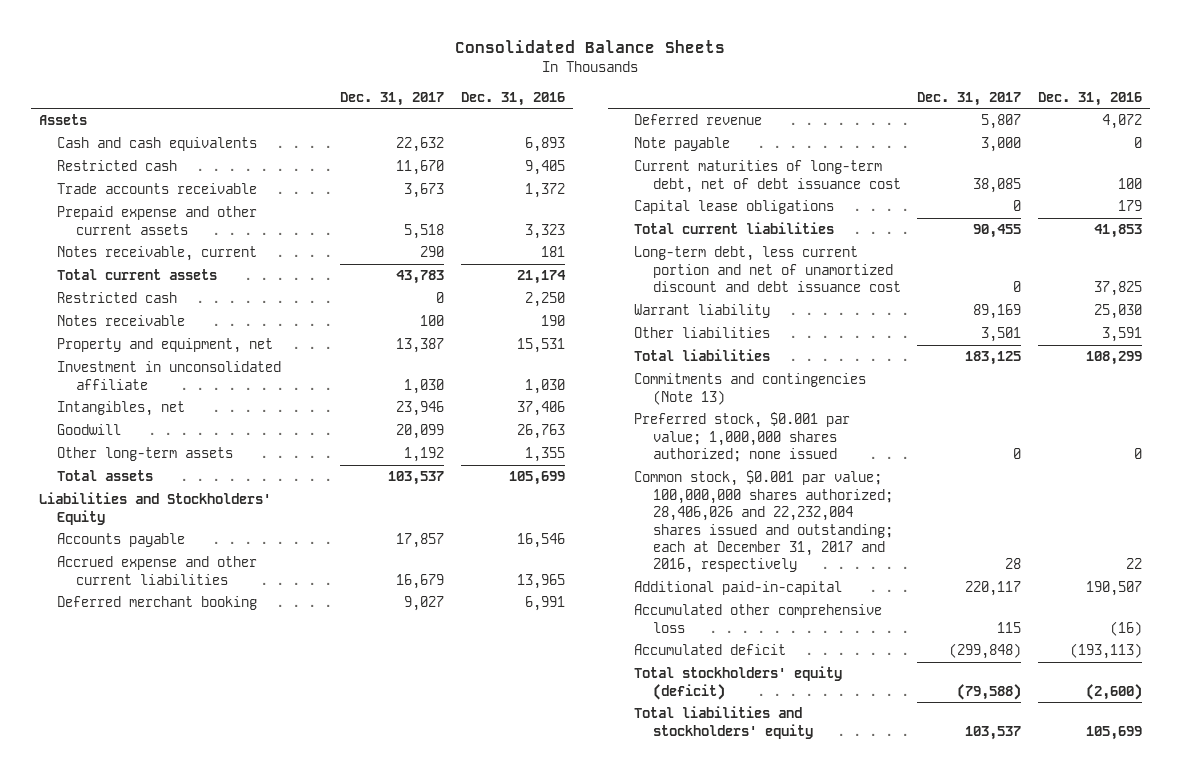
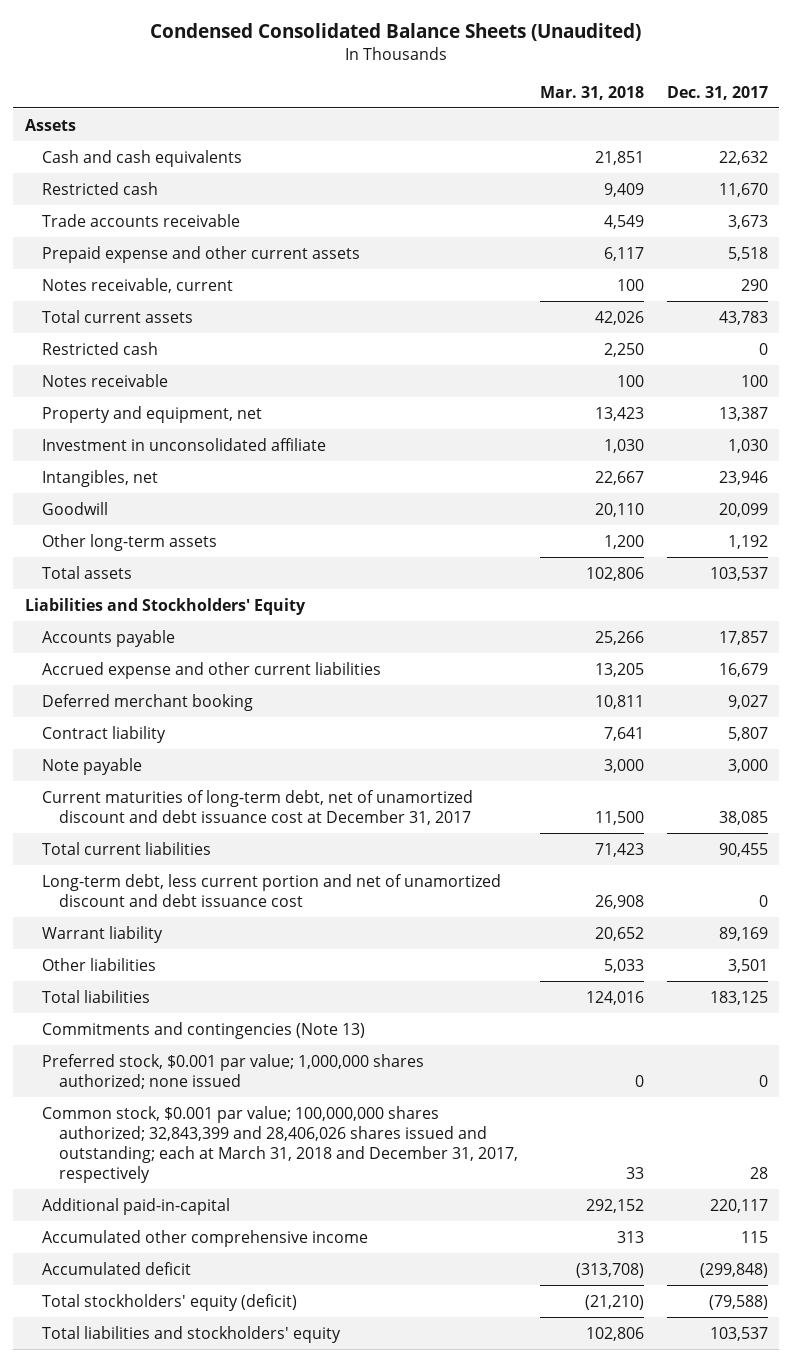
- Consolidated Balance Sheets
+ Condensed Consolidated Balance Sheets (Unaudited)
- | Dec. 31, 2017 | Dec. 31, 2016
+ | Mar. 31, 2018 | Dec. 31, 2017
- Deferred revenue | 5,807 | 4,072
+ Contract liability | 7,641 | 5,807
- Current maturities of long-term debt, net of debt issuance cost | 38,085 | 100
- Capital lease obligations | 0 | 179
+ Current maturities of long-term debt, net of unamortized discount and debt issuance cost at December 31, 2017 | 11,500 | 38,085
- Common stock, $0.001 par value; 100,000,000 shares authorized; 28,406,026 and 22,232,004 shares issued and outstanding; each at December 31, 2017 and 2016, respectively | 28 | 22
+ Common stock, $0.001 par value; 100,000,000 shares authorized; 32,843,399 and 28,406,026 shares issued and outstanding; each at March 31, 2018 and December 31, 2017, respectively | 33 | 28
- Accumulated other comprehensive loss | 115 | (16)
+ Accumulated other comprehensive income | 313 | 115

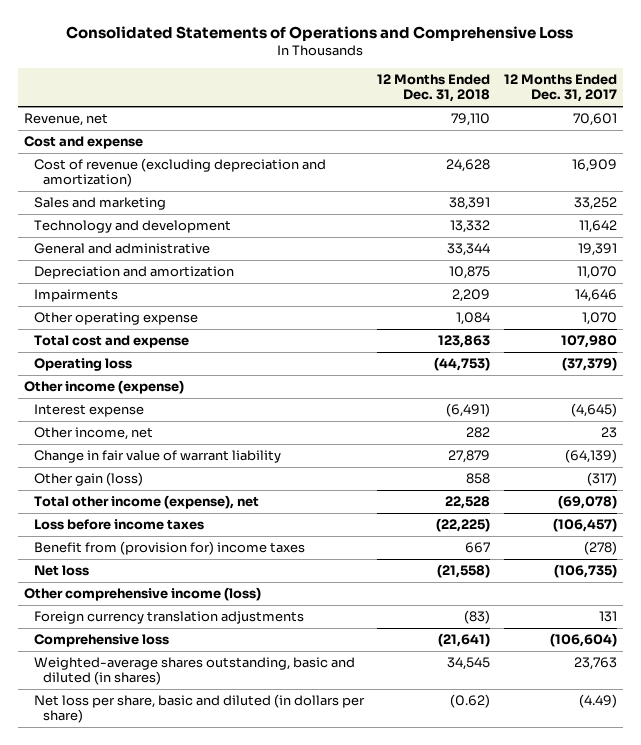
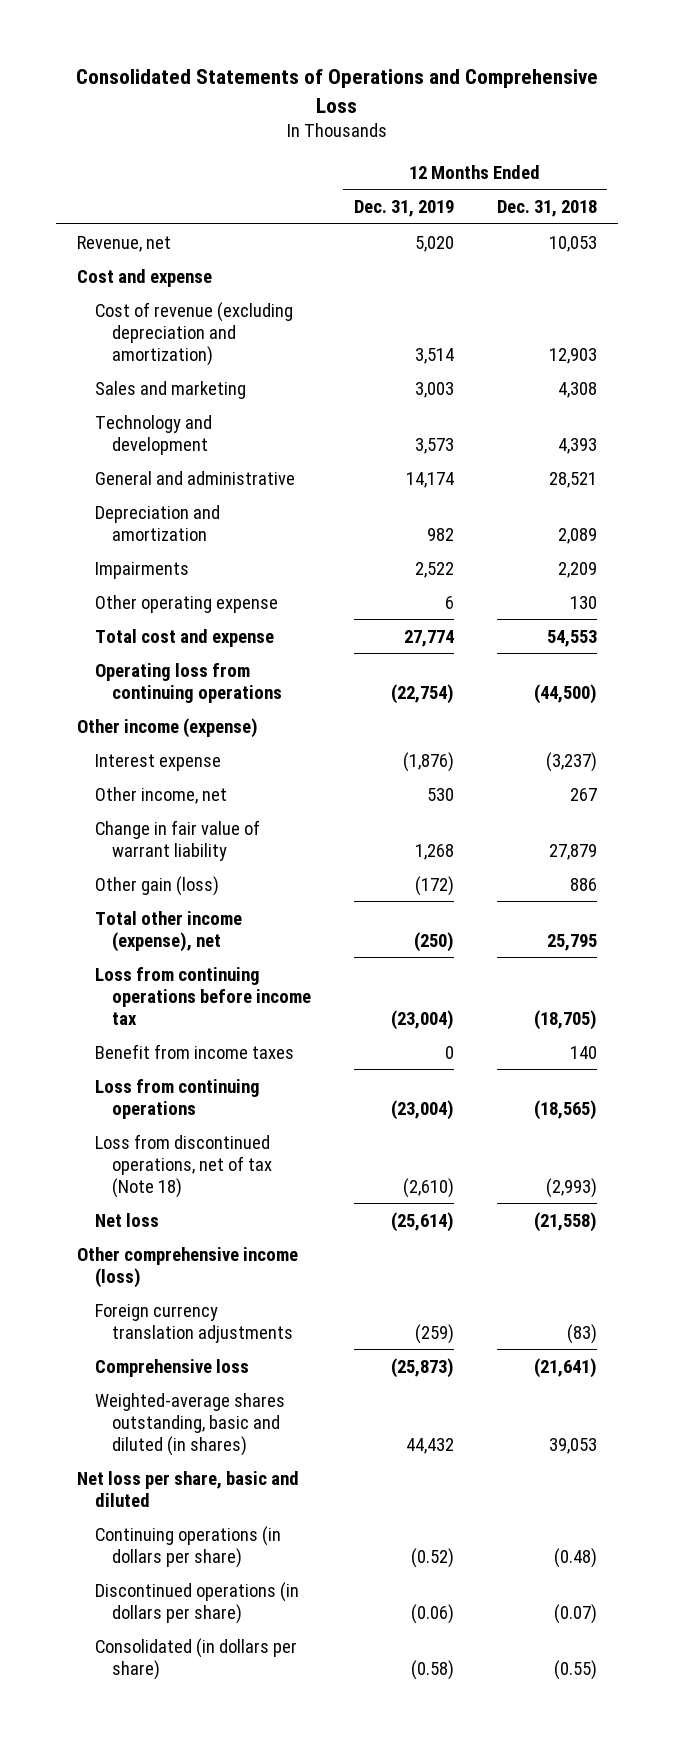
- | 12 Months Ended Dec. 31, 2018 | 12 Months Ended Dec. 31, 2017
+ | 12 Months Ended Dec. 31, 2019 | 12 Months Ended Dec. 31, 2018
- Revenue, net | 79,110 | 70,601
+ Revenue, net | 5,020 | 10,053
- Cost of revenue (excluding depreciation and amortization) | 24,628 | 16,909
- Sales and marketing | 38,391 | 33,252
- Technology and development | 13,332 | 11,642
- General and administrative | 33,344 | 19,391
- Depreciation and amortization | 10,875 | 11,070
+ Cost of revenue (excluding depreciation and amortization) | 3,514 | 12,903
+ Sales and marketing | 3,003 | 4,308
+ Technology and development | 3,573 | 4,393
+ General and administrative | 14,174 | 28,521
+ Depreciation and amortization | 982 | 2,089
- Other operating expense | 1,084 | 1,070
- Total cost and expense | 123,863 | 107,980
- Operating loss | (44,753) | (37,379)
+ Other operating expense | 6 | 130
+ Total cost and expense | 27,774 | 54,553
+ Operating loss from continuing operations | (22,754) | (44,500)
- Interest expense | (6,491) | (4,645)
- Other income, net | 282 | 23
+ Interest expense | (1,876) | (3,237)
+ Other income, net | 530 | 267
- Other gain (loss) | 858 | (317)
- Total other income (expense), net | 22,528 | (69,078)
- Loss before income taxes | (22,225) | (106,457)
- Benefit from (provision for) income taxes | 667 | (278)
+ Other gain (loss) | (172) | 886
+ Total other income (expense), net | (250) | 25,795
+ Loss from continuing operations before income tax | (23,004) | (18,705)
+ Benefit from income taxes | 0 | 140
+ Loss from continuing operations | (23,004) | (18,565)
+ Loss from discontinued operations, net of tax (Note 18) | (2,610) | (2,993)
- Weighted-average shares outstanding, basic and diluted (in shares) | 34,545 | 23,763
- Net loss per share, basic and diluted (in dollars per share) | (0.62) | (4.49)
+ Weighted-average shares outstanding, basic and diluted (in shares) | 44,432 | 39,053
+ Net loss per share, basic and diluted
+ Continuing operations (in dollars per share) | (0.52) | (0.48)
+ Discontinued operations (in dollars per share) | (0.06) | (0.07)
+ Consolidated (in dollars per share) | (0.58) | (0.55)

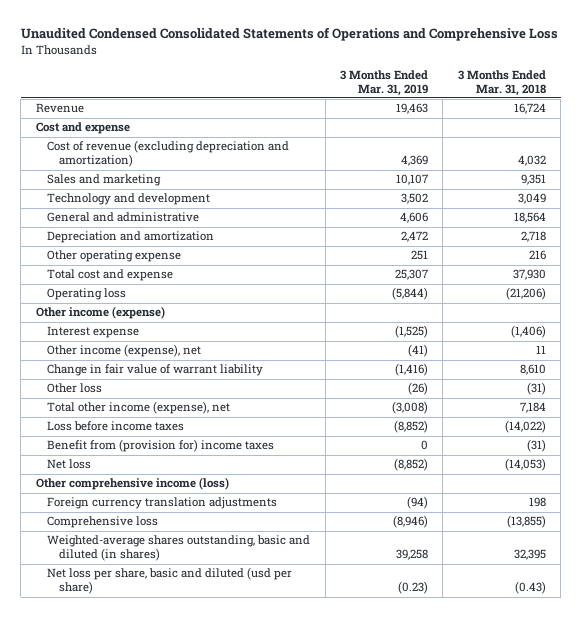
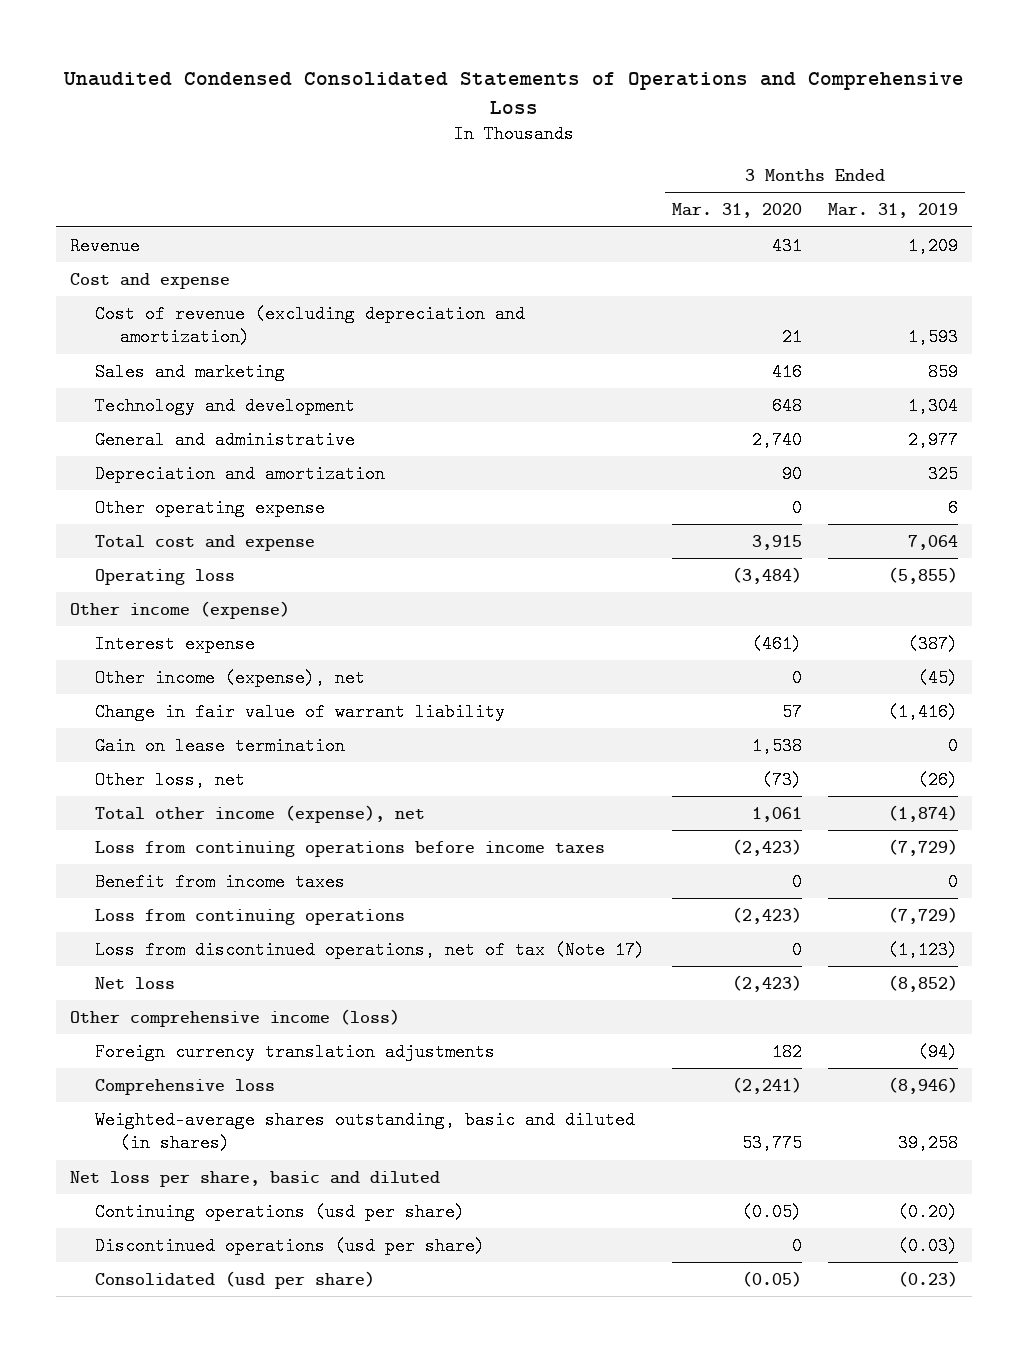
- | 3 Months Ended Mar. 31, 2019 | 3 Months Ended Mar. 31, 2018
+ | 3 Months Ended Mar. 31, 2020 | 3 Months Ended Mar. 31, 2019
- Revenue | 19,463 | 16,724
+ Revenue | 431 | 1,209
- Cost of revenue (excluding depreciation and amortization) | 4,369 | 4,032
- Sales and marketing | 10,107 | 9,351
- Technology and development | 3,502 | 3,049
- General and administrative | 4,606 | 18,564
- Depreciation and amortization | 2,472 | 2,718
- Other operating expense | 251 | 216
- Total cost and expense | 25,307 | 37,930
- Operating loss | (5,844) | (21,206)
+ Cost of revenue (excluding depreciation and amortization) | 21 | 1,593
+ Sales and marketing | 416 | 859
+ Technology and development | 648 | 1,304
+ General and administrative | 2,740 | 2,977
+ Depreciation and amortization | 90 | 325
+ Other operating expense | 0 | 6
+ Total cost and expense | 3,915 | 7,064
+ Operating loss | (3,484) | (5,855)
- Interest expense | (1,525) | (1,406)
- Other income (expense), net | (41) | 11
+ Interest expense | (461) | (387)
+ Other income (expense), net | 0 | (45)
- Other loss | (26) | (31)
- Total other income (expense), net | (3,008) | 7,184
- Loss before income taxes | (8,852) | (14,022)
- Benefit from (provision for) income taxes | 0 | (31)
+ Gain on lease termination | 1,538 | 0
+ Other loss, net | (73) | (26)
+ Total other income (expense), net | 1,061 | (1,874)
+ Loss from continuing operations before income taxes | (2,423) | (7,729)
+ Benefit from income taxes | 0 | 0
+ Loss from continuing operations | (2,423) | (7,729)
+ Loss from discontinued operations, net of tax (Note 17) | 0 | (1,123)
- Net loss per share, basic and diluted (usd per share) | (0.23) | (0.43)
+ Net loss per share, basic and diluted
+ Continuing operations (usd per share) | (0.05) | (0.20)
+ Discontinued operations (usd per share) | 0 | (0.03)
+ Consolidated (usd per share) | (0.05) | (0.23)

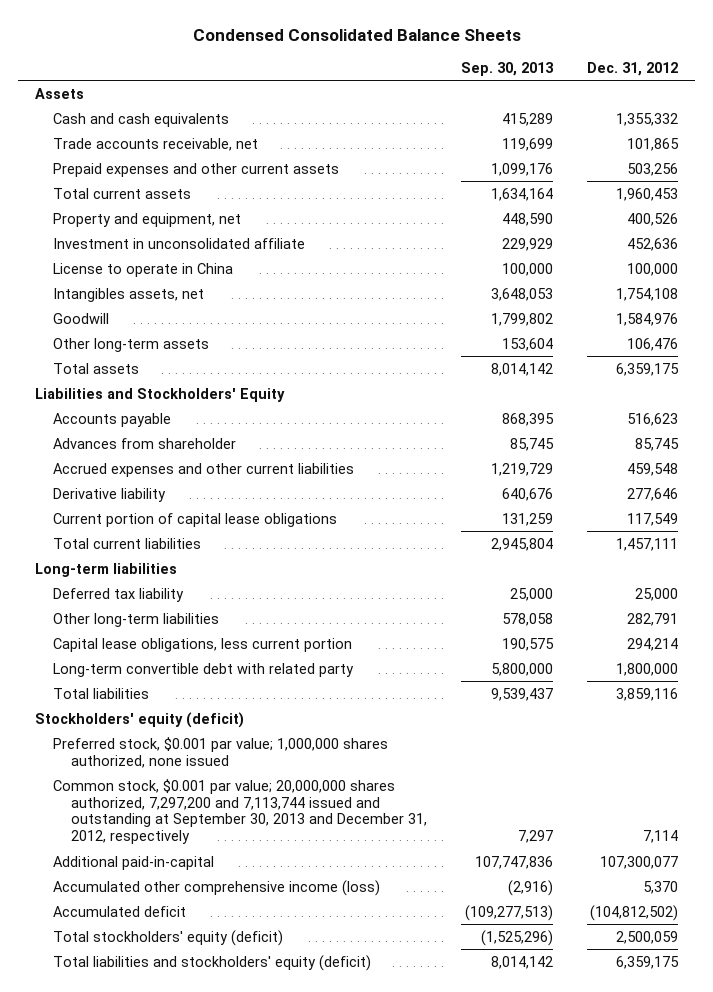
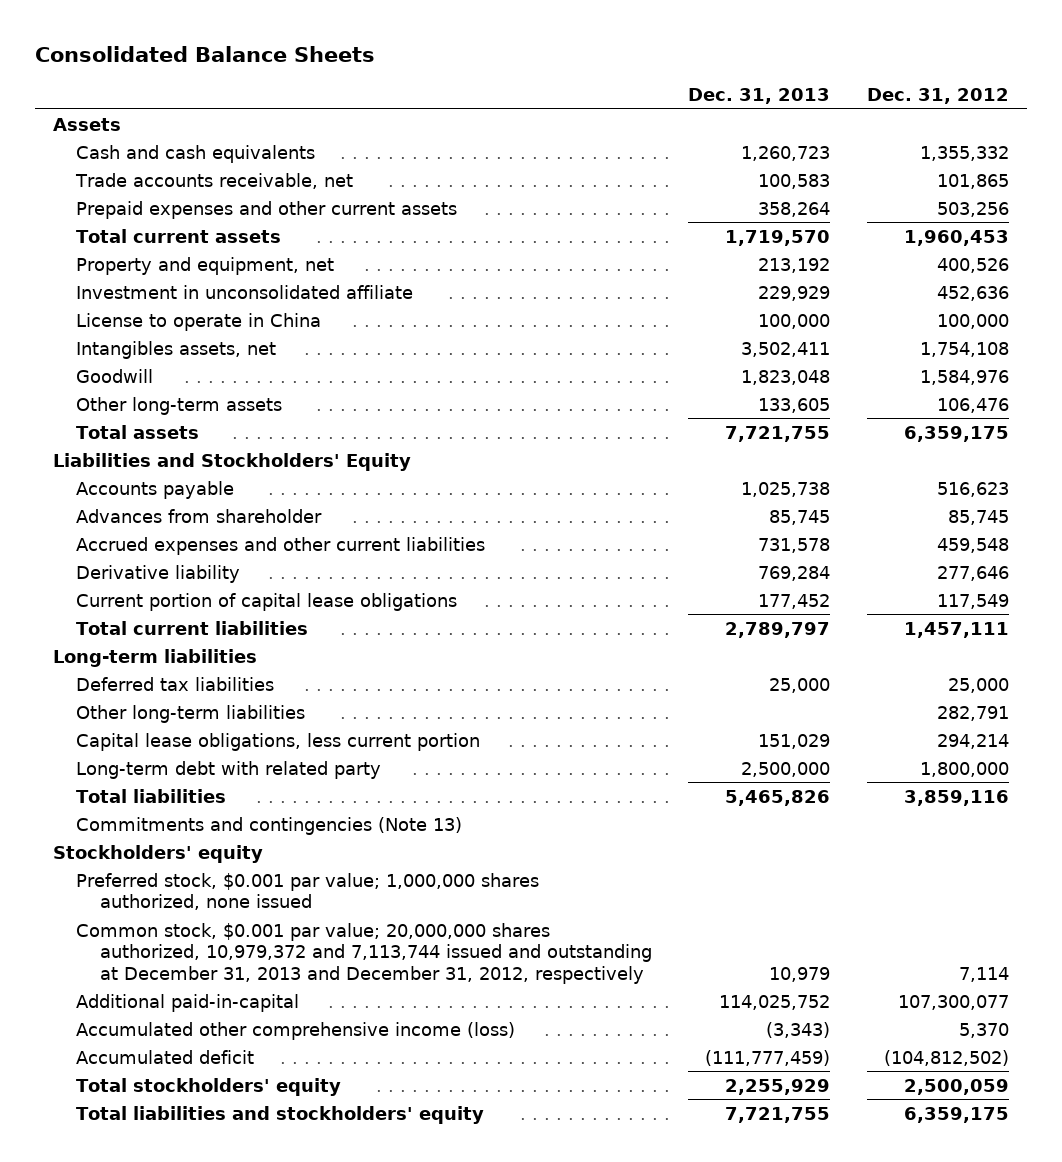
- Condensed Consolidated Balance Sheets
+ Consolidated Balance Sheets
- | Sep. 30, 2013 | Dec. 31, 2012
+ | Dec. 31, 2013 | Dec. 31, 2012
- Deferred tax liability | 25,000 | 25,000
+ Deferred tax liabilities | 25,000 | 25,000
- Long-term convertible debt with related party | 5,800,000 | 1,800,000
+ Long-term debt with related party | 2,500,000 | 1,800,000
- Stockholders' equity (deficit)
+ Commitments and contingencies (Note 13)
+ Stockholders' equity
- Common stock, $0.001 par value; 20,000,000 shares authorized, 7,297,200 and 7,113,744 issued and outstanding at September 30, 2013 and December 31, 2012, respectively | 7,297 | 7,114
+ Common stock, $0.001 par value; 20,000,000 shares authorized, 10,979,372 and 7,113,744 issued and outstanding at December 31, 2013 and December 31, 2012, respectively | 10,979 | 7,114
- Total stockholders' equity (deficit) | (1,525,296) | 2,500,059
- Total liabilities and stockholders' equity (deficit) | 8,014,142 | 6,359,175
+ Total stockholders' equity | 2,255,929 | 2,500,059
+ Total liabilities and stockholders' equity | 7,721,755 | 6,359,175

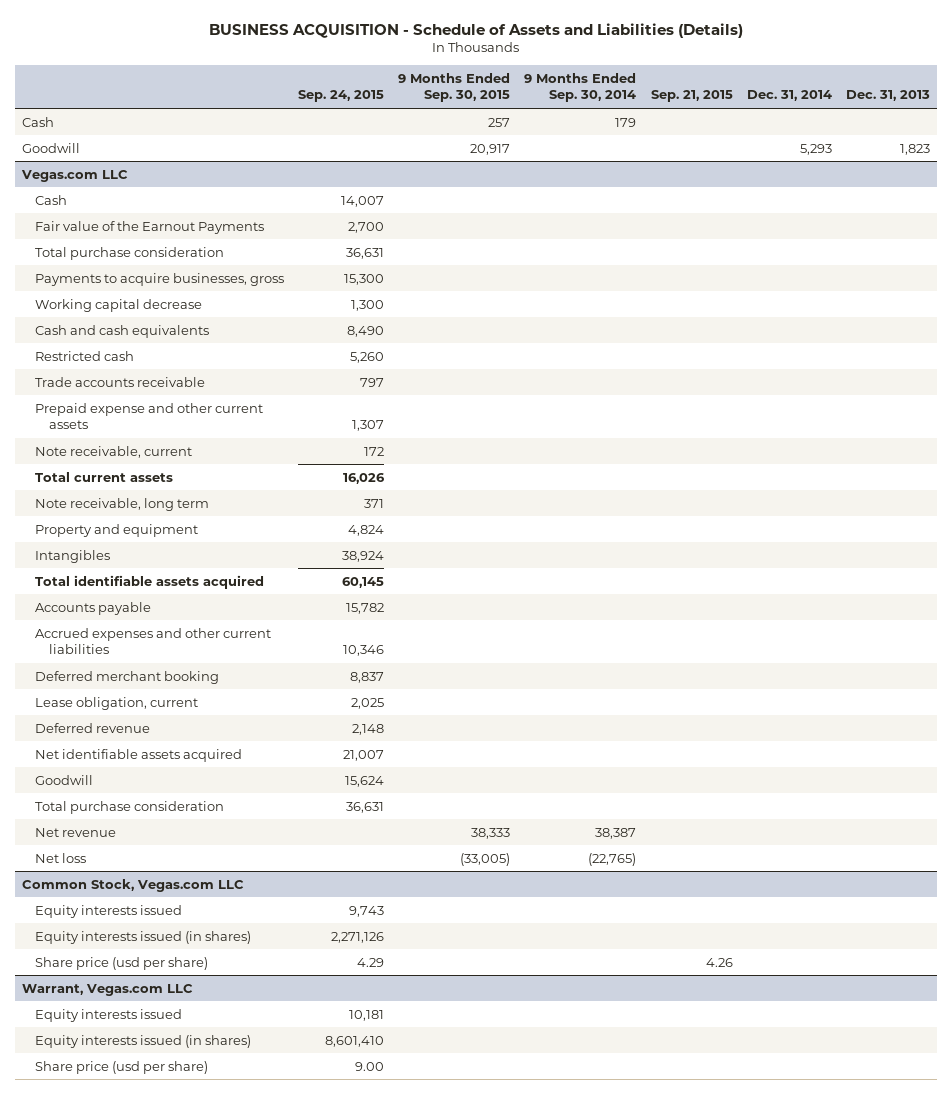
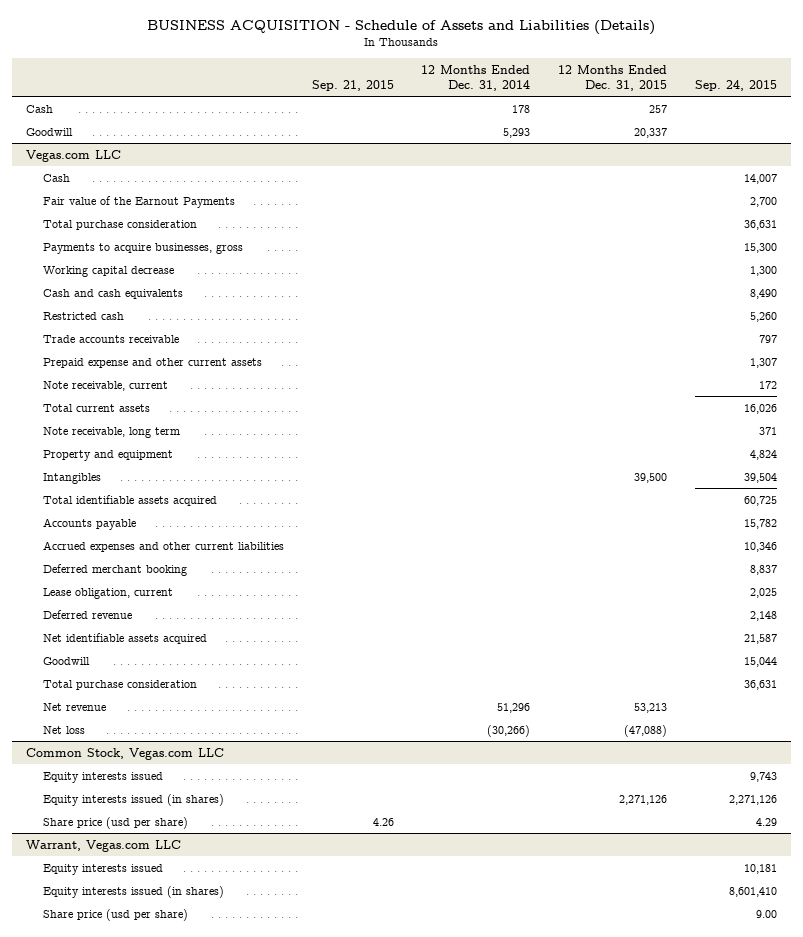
- | Sep. 24, 2015 | 9 Months Ended Sep. 30, 2015 | 9 Months Ended Sep. 30, 2014 | Sep. 21, 2015 | Dec. 31, 2014 | Dec. 31, 2013
+ | Sep. 21, 2015 | 12 Months Ended Dec. 31, 2014 | 12 Months Ended Dec. 31, 2015 | Sep. 24, 2015
@ Vegas.com LLC
- Intangibles | 38,924 | | | | |
- Total identifiable assets acquired | 60,145 | | | | |
+ Intangibles | | | 39,500 | 39,504
+ Total identifiable assets acquired | | | | 60,725
- Net identifiable assets acquired | 21,007 | | | | |
- Goodwill | 15,624 | | | | |
+ Net identifiable assets acquired | | | | 21,587
+ Goodwill | | | | 15,044

